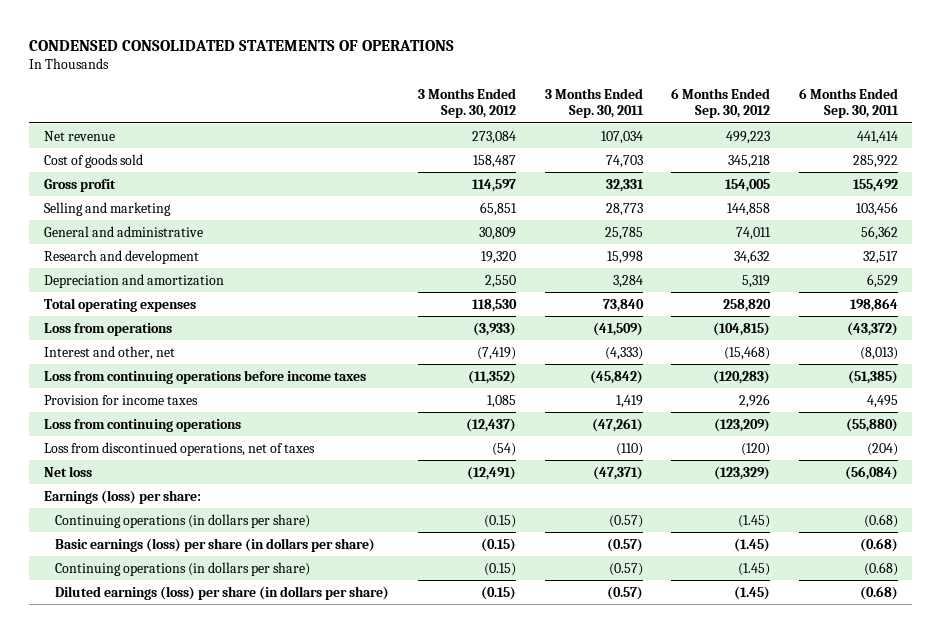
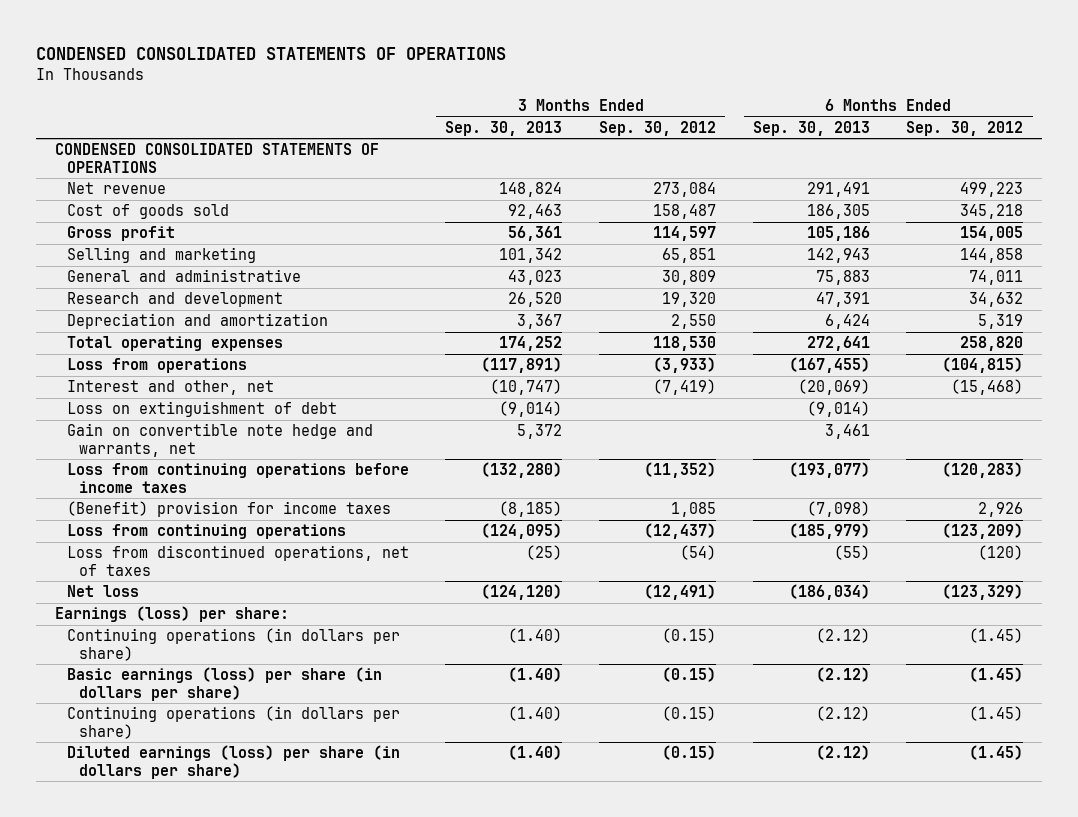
- | 3 Months Ended Sep. 30, 2012 | 3 Months Ended Sep. 30, 2011 | 6 Months Ended Sep. 30, 2012 | 6 Months Ended Sep. 30, 2011
+ | 3 Months Ended Sep. 30, 2013 | 3 Months Ended Sep. 30, 2012 | 6 Months Ended Sep. 30, 2013 | 6 Months Ended Sep. 30, 2012
+ CONDENSED CONSOLIDATED STATEMENTS OF OPERATIONS
+ Loss on extinguishment of debt | (9,014) | | (9,014) |
+ Gain on convertible note hedge and warrants, net | 5,372 | | 3,461 |
- Provision for income taxes | 1,085 | 1,419 | 2,926 | 4,495
+ (Benefit) provision for income taxes | (8,185) | 1,085 | (7,098) | 2,926

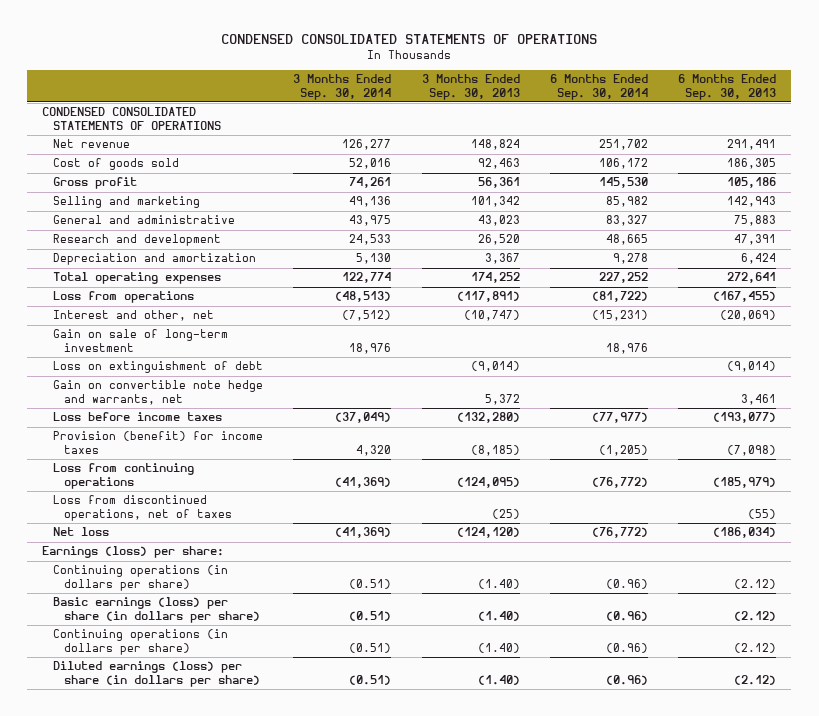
- | 3 Months Ended Sep. 30, 2013 | 3 Months Ended Sep. 30, 2012 | 6 Months Ended Sep. 30, 2013 | 6 Months Ended Sep. 30, 2012
+ | 3 Months Ended Sep. 30, 2014 | 3 Months Ended Sep. 30, 2013 | 6 Months Ended Sep. 30, 2014 | 6 Months Ended Sep. 30, 2013
+ Gain on sale of long-term investment | 18,976 | | 18,976 |
- Loss from continuing operations before income taxes | (132,280) | (11,352) | (193,077) | (120,283)
- (Benefit) provision for income taxes | (8,185) | 1,085 | (7,098) | 2,926
+ Loss before income taxes | (37,049) | (132,280) | (77,977) | (193,077)
+ Provision (benefit) for income taxes | 4,320 | (8,185) | (1,205) | (7,098)

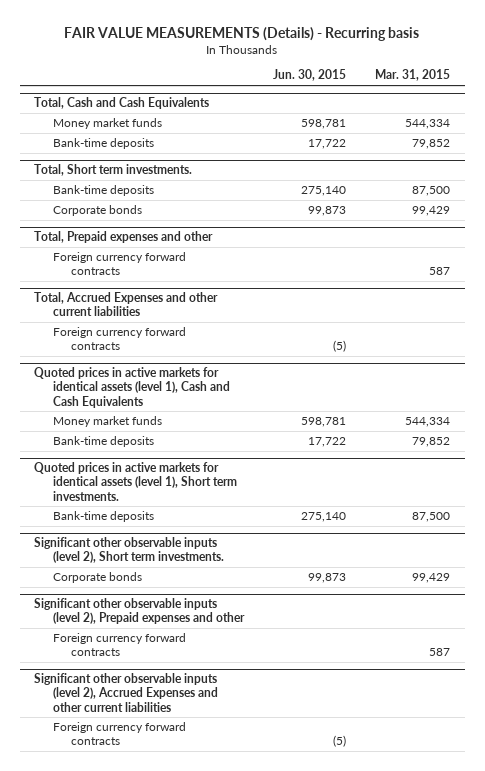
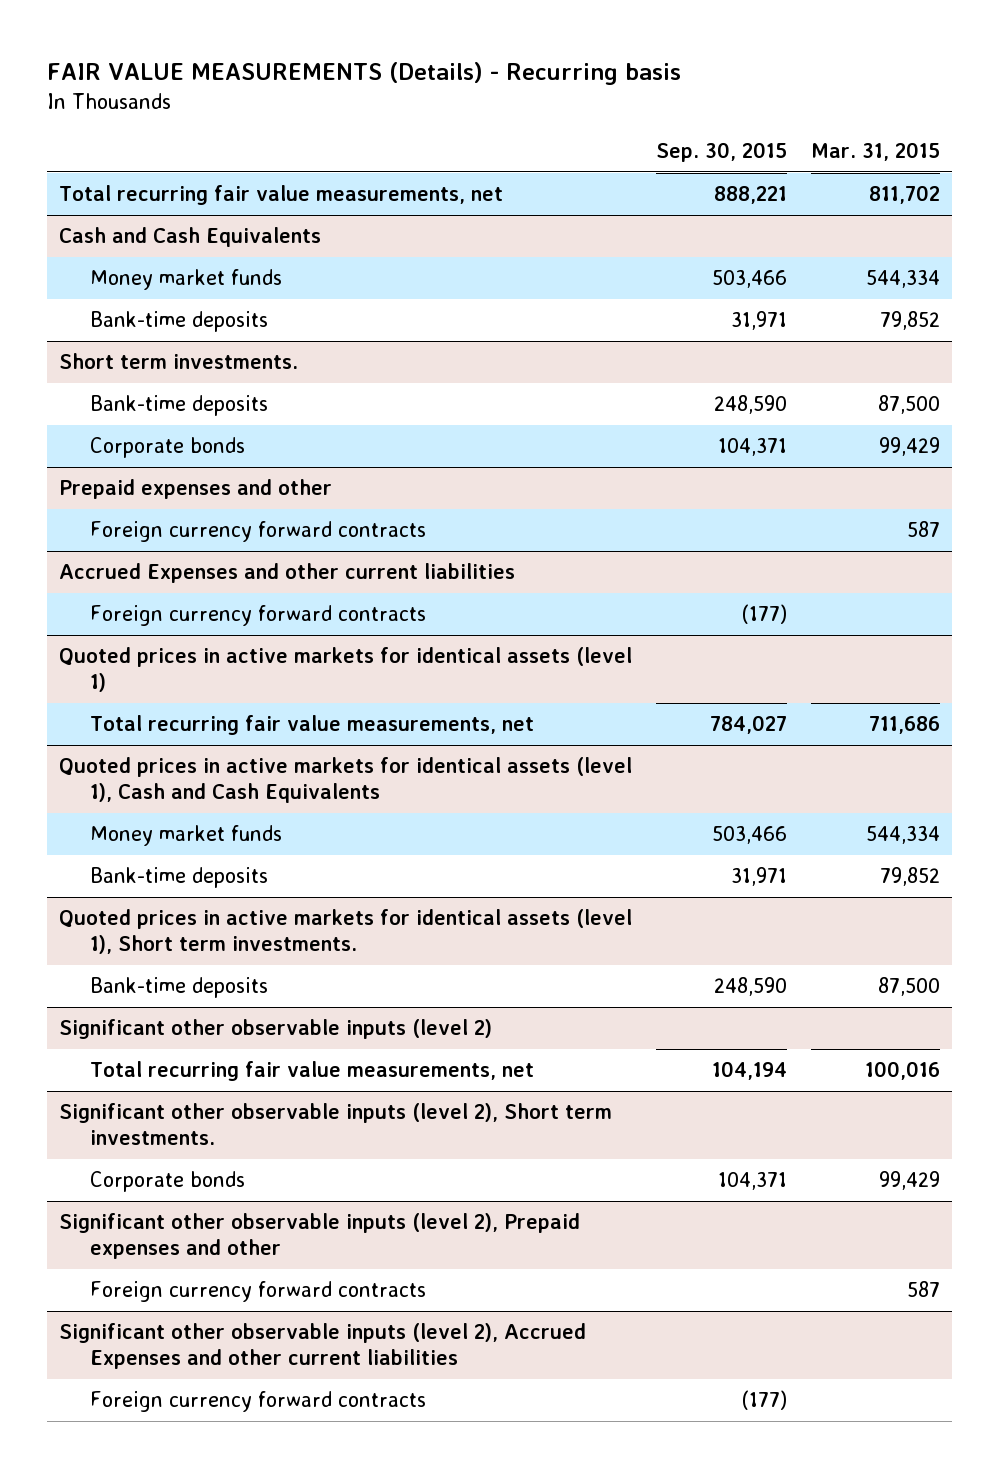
- | Jun. 30, 2015 | Mar. 31, 2015
+ | Sep. 30, 2015 | Mar. 31, 2015
- Total, Cash and Cash Equivalents
+ Total recurring fair value measurements, net | 888,221 | 811,702
+ Cash and Cash Equivalents
- Total, Short term investments.
+ Short term investments.
- Total, Prepaid expenses and other
+ Prepaid expenses and other
- Total, Accrued Expenses and other current liabilities
+ Accrued Expenses and other current liabilities
+ Quoted prices in active markets for identical assets (level 1)
+ Total recurring fair value measurements, net | 784,027 | 711,686
+ Significant other observable inputs (level 2)
+ Total recurring fair value measurements, net | 104,194 | 100,016

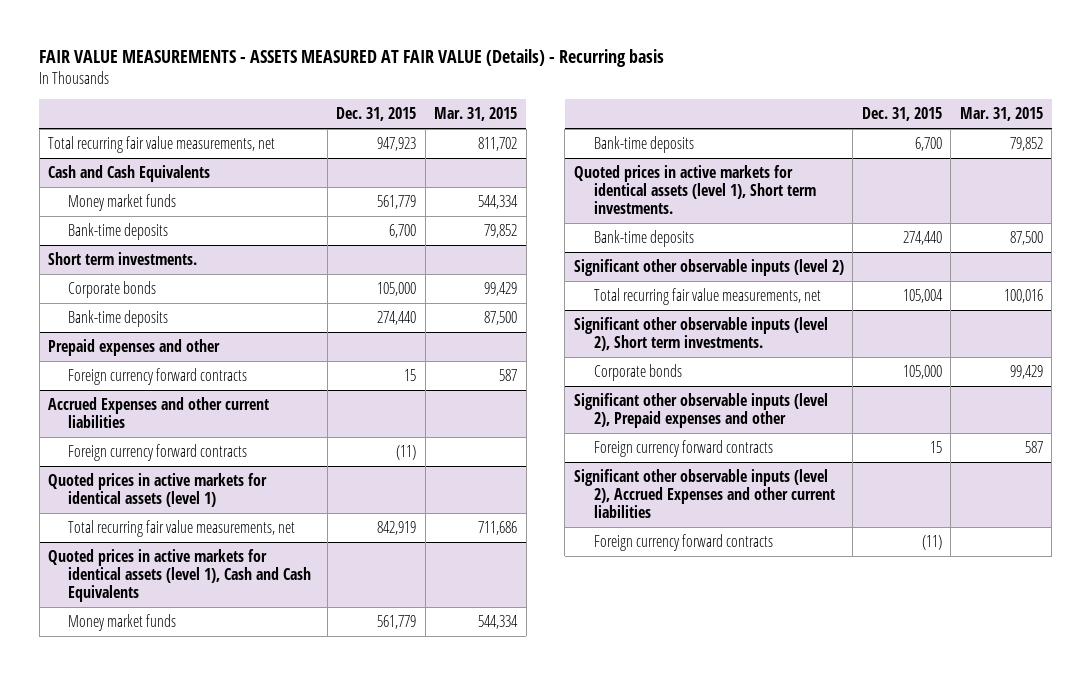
- FAIR VALUE MEASUREMENTS (Details) - Recurring basis
+ FAIR VALUE MEASUREMENTS - ASSETS MEASURED AT FAIR VALUE (Details) - Recurring basis
- | Sep. 30, 2015 | Mar. 31, 2015
+ | Dec. 31, 2015 | Mar. 31, 2015
@ Short term investments.
moved down: Bank-time deposits | 274,440 | 87,500

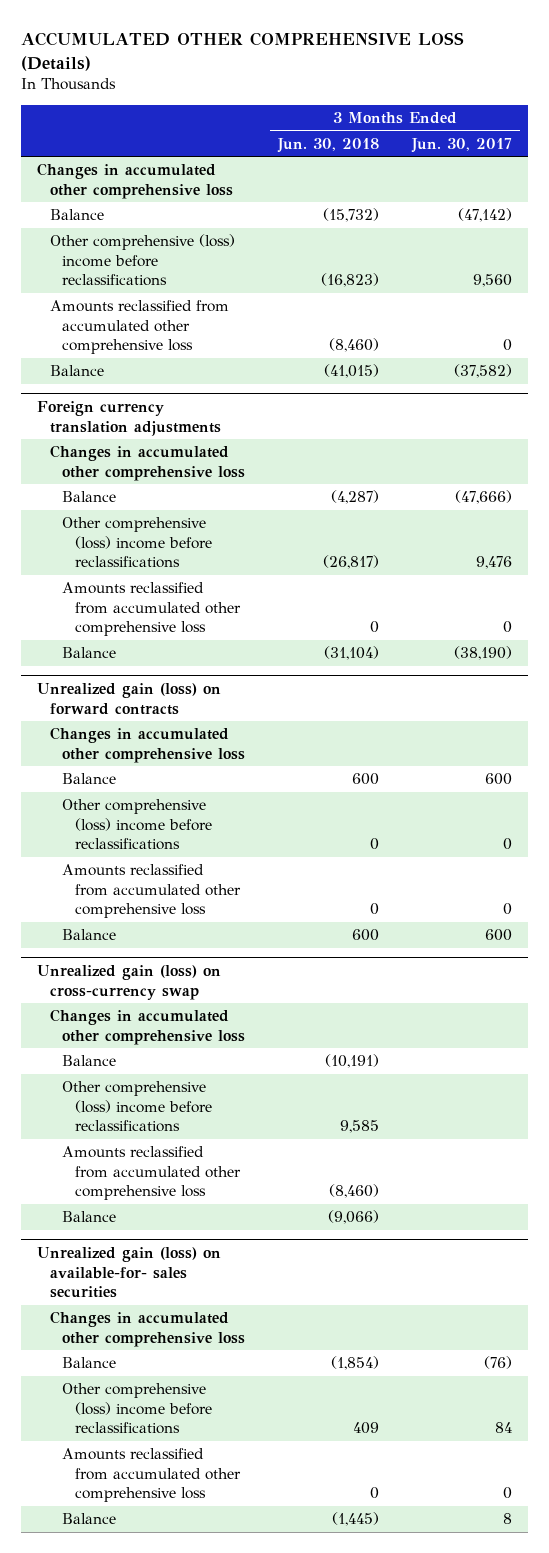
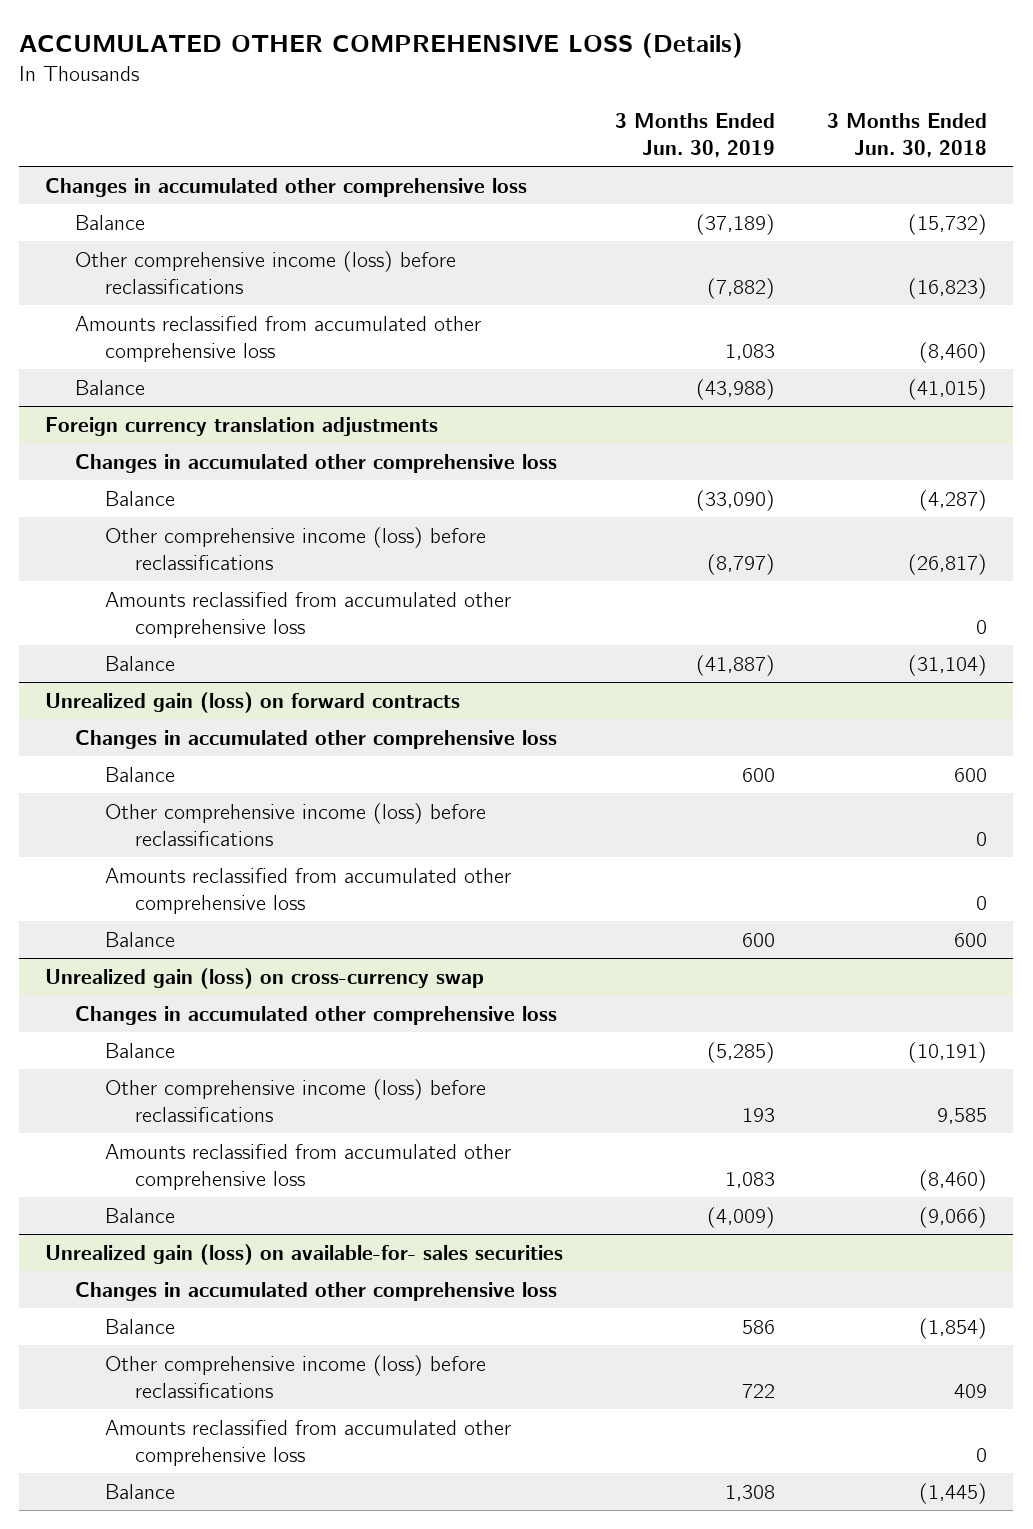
- | 3 Months Ended Jun. 30, 2018 | 3 Months Ended Jun. 30, 2017
+ | 3 Months Ended Jun. 30, 2019 | 3 Months Ended Jun. 30, 2018
- Other comprehensive (loss) income before reclassifications | (16,823) | 9,560
+ Other comprehensive income (loss) before reclassifications | (7,882) | (16,823)
@ Foreign currency translation adjustments
- Other comprehensive (loss) income before reclassifications | (26,817) | 9,476
+ Other comprehensive income (loss) before reclassifications | (8,797) | (26,817)
@ Unrealized gain (loss) on forward contracts
- Other comprehensive (loss) income before reclassifications | 0 | 0
+ Other comprehensive income (loss) before reclassifications | | 0
@ Unrealized gain (loss) on cross-currency swap
- Other comprehensive (loss) income before reclassifications | 9,585 |
+ Other comprehensive income (loss) before reclassifications | 193 | 9,585
@ Unrealized gain (loss) on available-for- sales securities
- Other comprehensive (loss) income before reclassifications | 409 | 84
+ Other comprehensive income (loss) before reclassifications | 722 | 409

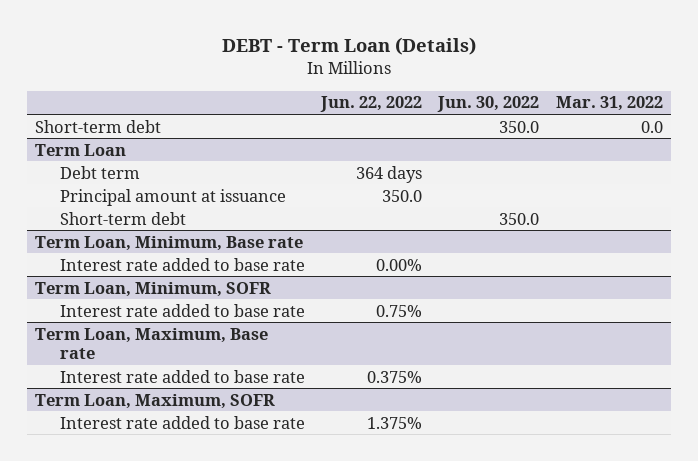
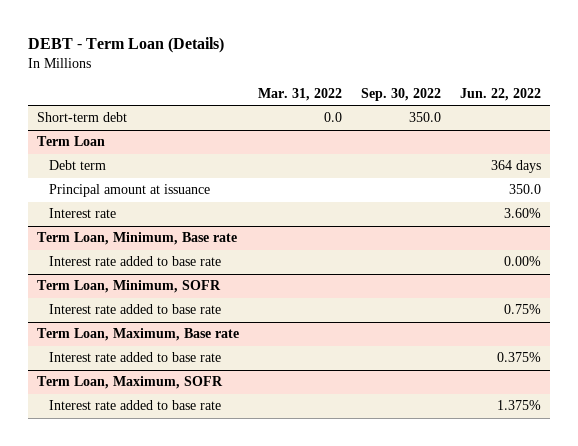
- | Jun. 22, 2022 | Jun. 30, 2022 | Mar. 31, 2022
+ | Mar. 31, 2022 | Sep. 30, 2022 | Jun. 22, 2022
@ Term Loan
- Short-term debt | | 350.0 |
+ Interest rate | | | 3.60%

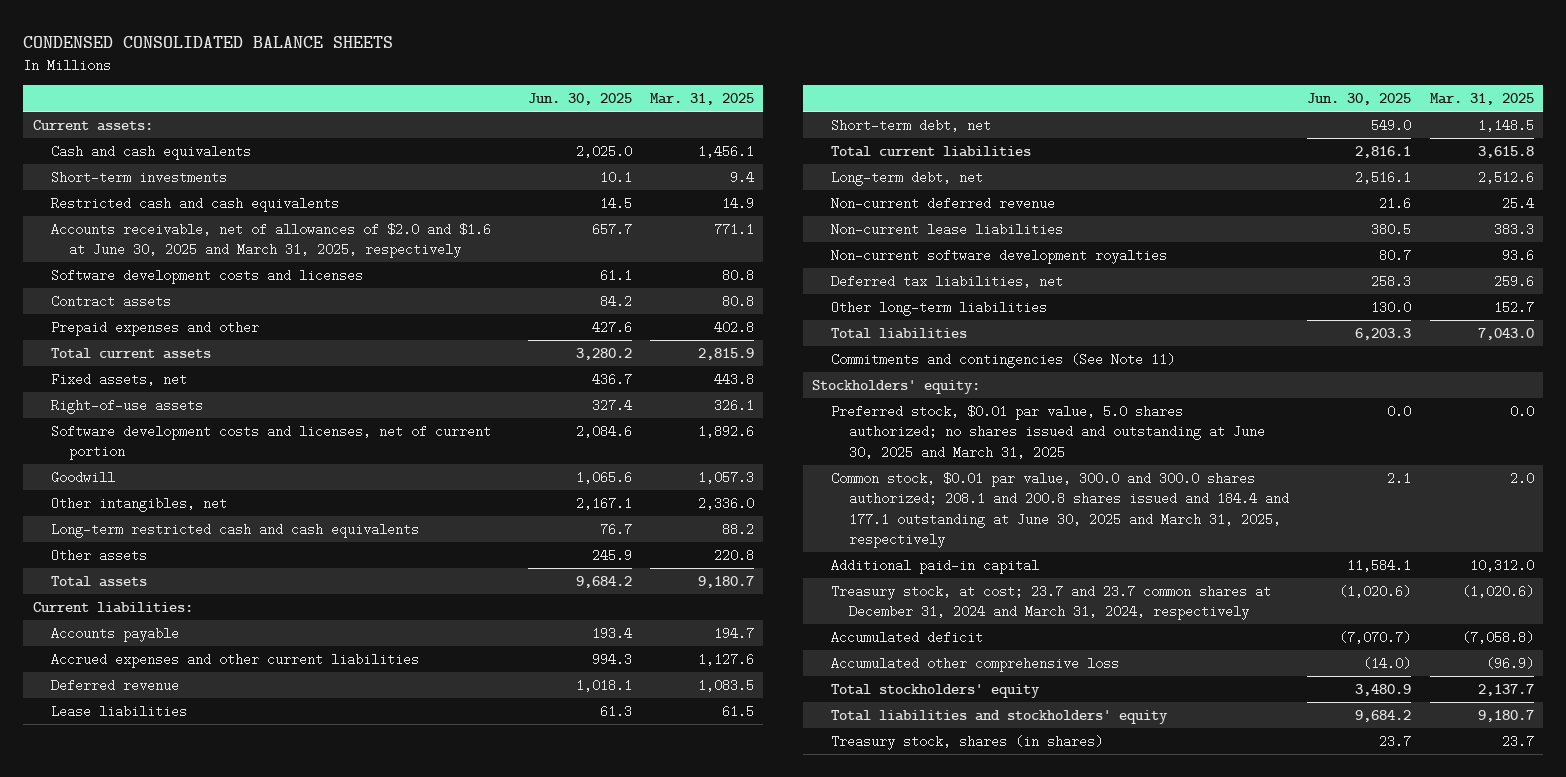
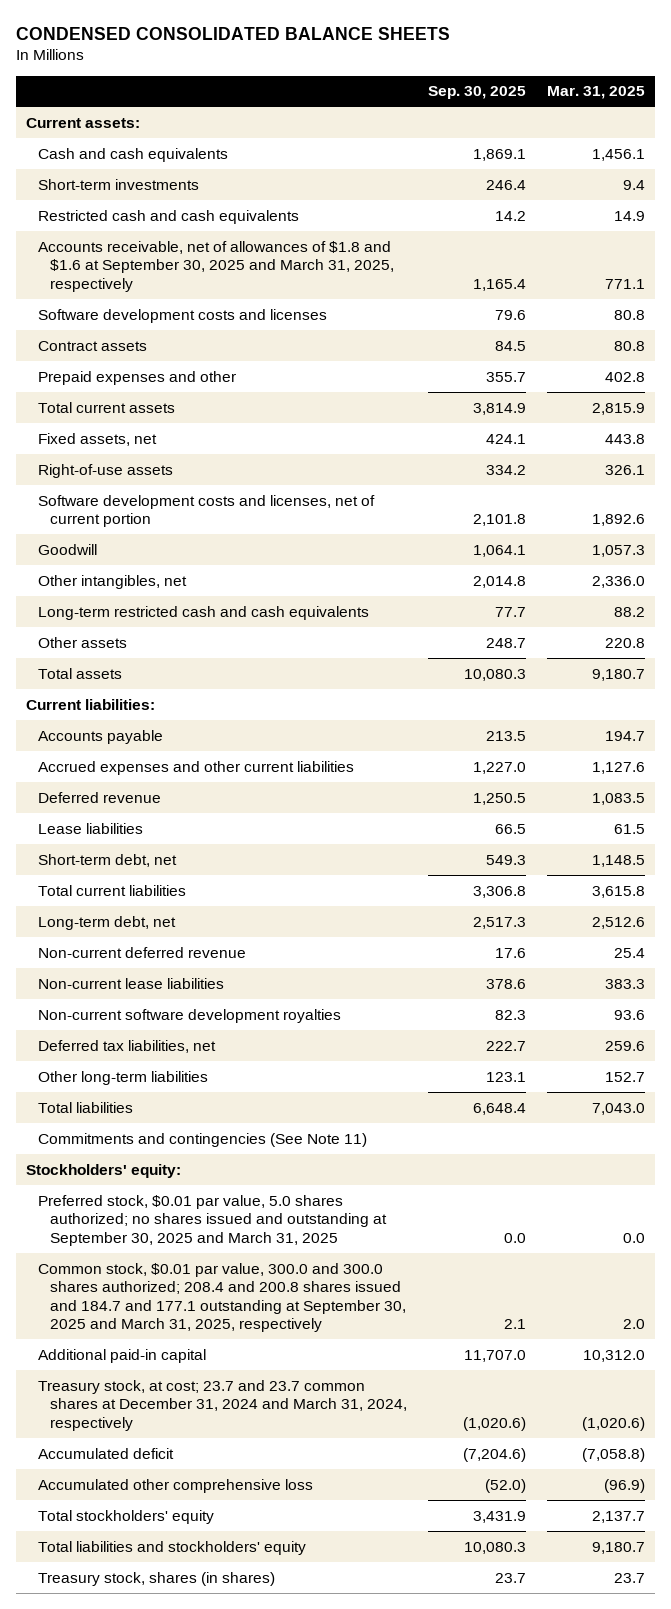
- | Jun. 30, 2025 | Mar. 31, 2025
+ | Sep. 30, 2025 | Mar. 31, 2025
- Accounts receivable, net of allowances of $2.0 and $1.6 at June 30, 2025 and March 31, 2025, respectively | 657.7 | 771.1
+ Accounts receivable, net of allowances of $1.8 and $1.6 at September 30, 2025 and March 31, 2025, respectively | 1,165.4 | 771.1
- Preferred stock, $0.01 par value, 5.0 shares authorized; no shares issued and outstanding at June 30, 2025 and March 31, 2025 | 0.0 | 0.0
- Common stock, $0.01 par value, 300.0 and 300.0 shares authorized; 208.1 and 200.8 shares issued and 184.4 and 177.1 outstanding at June 30, 2025 and March 31, 2025, respectively | 2.1 | 2.0
+ Preferred stock, $0.01 par value, 5.0 shares authorized; no shares issued and outstanding at September 30, 2025 and March 31, 2025 | 0.0 | 0.0
+ Common stock, $0.01 par value, 300.0 and 300.0 shares authorized; 208.4 and 200.8 shares issued and 184.7 and 177.1 outstanding at September 30, 2025 and March 31, 2025, respectively | 2.1 | 2.0

